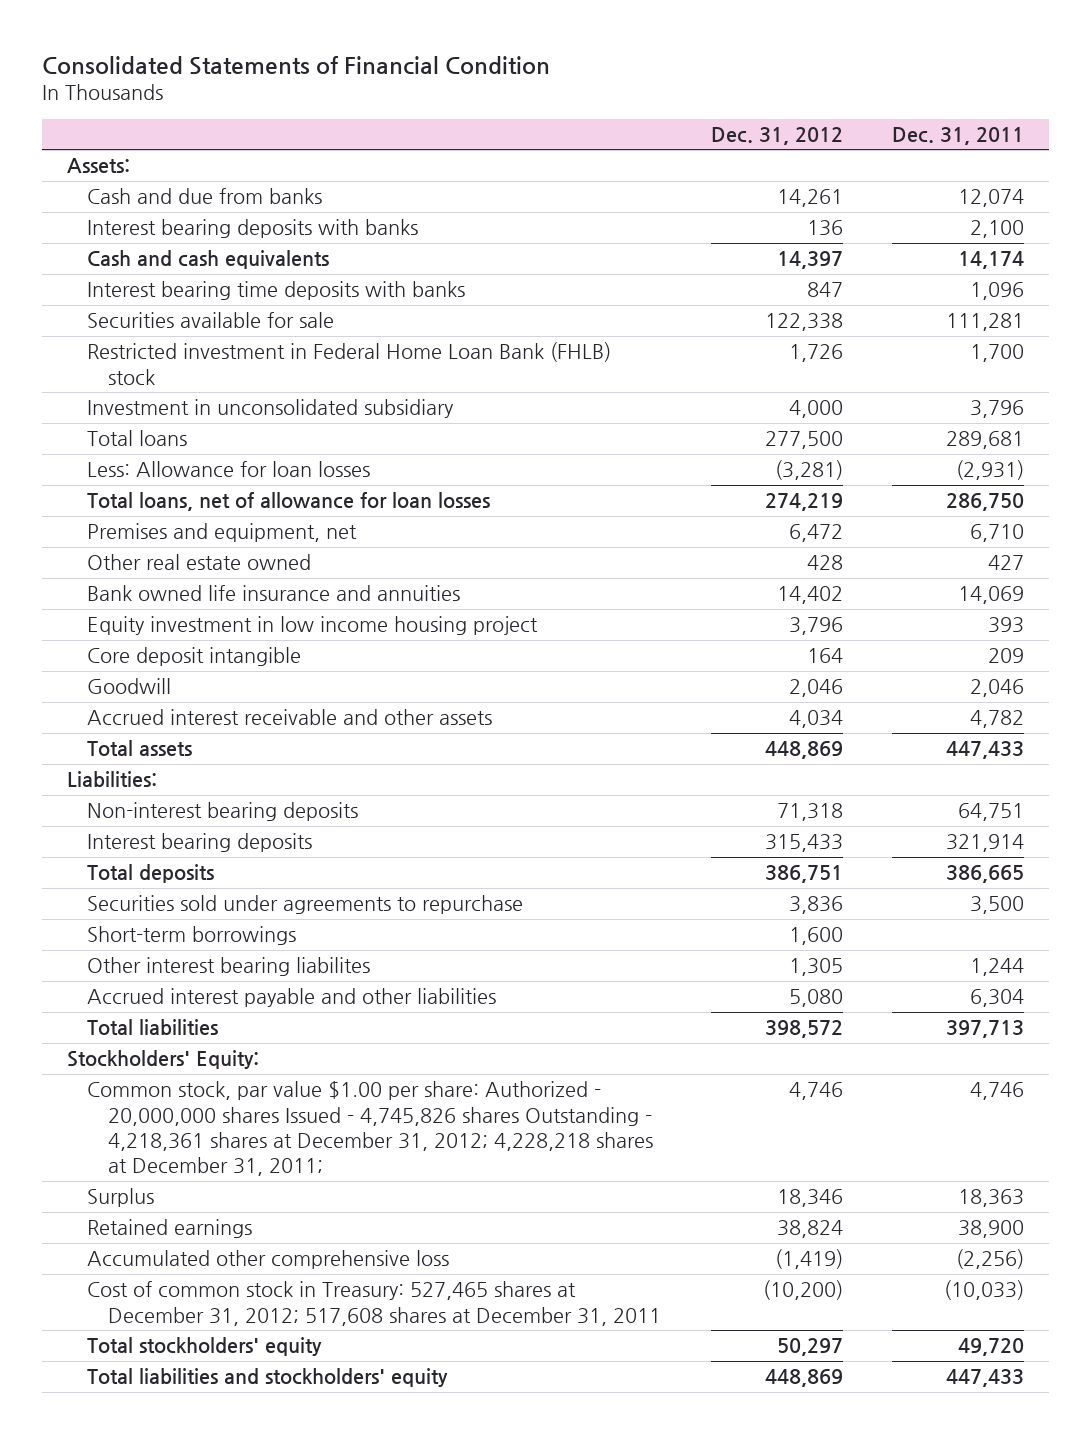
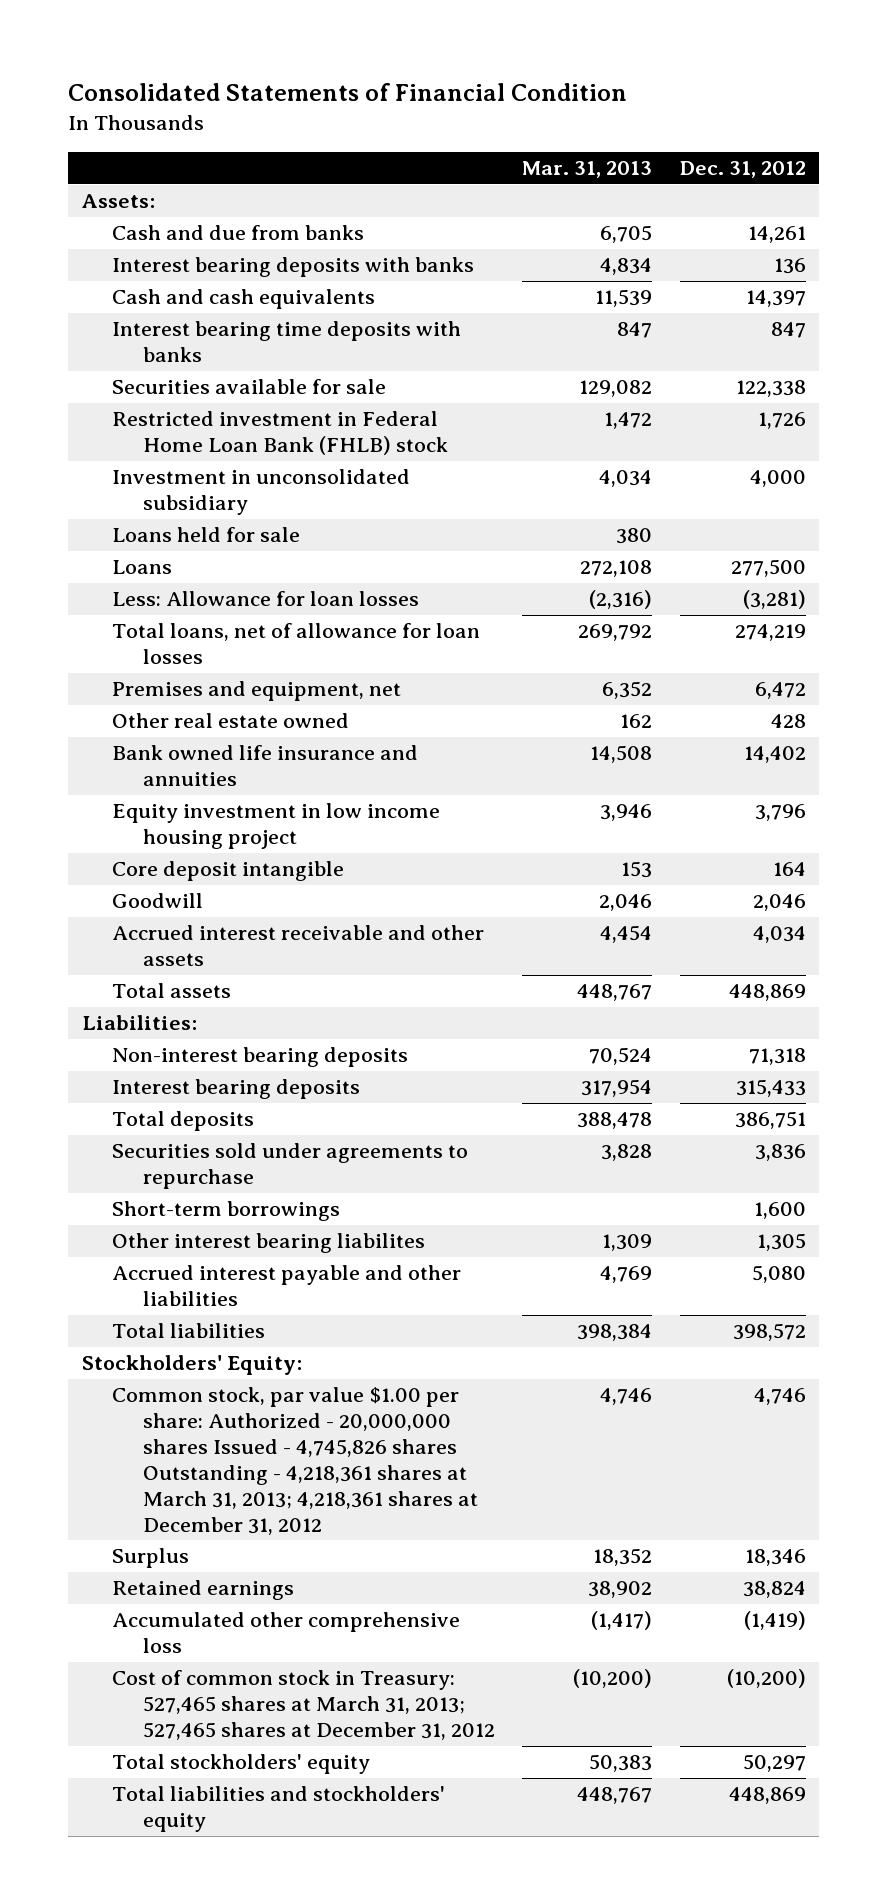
- | Dec. 31, 2012 | Dec. 31, 2011
+ | Mar. 31, 2013 | Dec. 31, 2012
- Total loans | 277,500 | 289,681
+ Loans held for sale | 380 |
+ Loans | 272,108 | 277,500
- Common stock, par value $1.00 per share: Authorized - 20,000,000 shares Issued - 4,745,826 shares Outstanding - 4,218,361 shares at December 31, 2012; 4,228,218 shares at December 31, 2011; | 4,746 | 4,746
+ Common stock, par value $1.00 per share: Authorized - 20,000,000 shares Issued - 4,745,826 shares Outstanding - 4,218,361 shares at March 31, 2013; 4,218,361 shares at December 31, 2012 | 4,746 | 4,746
- Cost of common stock in Treasury: 527,465 shares at December 31, 2012; 517,608 shares at December 31, 2011 | (10,200) | (10,033)
+ Cost of common stock in Treasury: 527,465 shares at March 31, 2013; 527,465 shares at December 31, 2012 | (10,200) | (10,200)

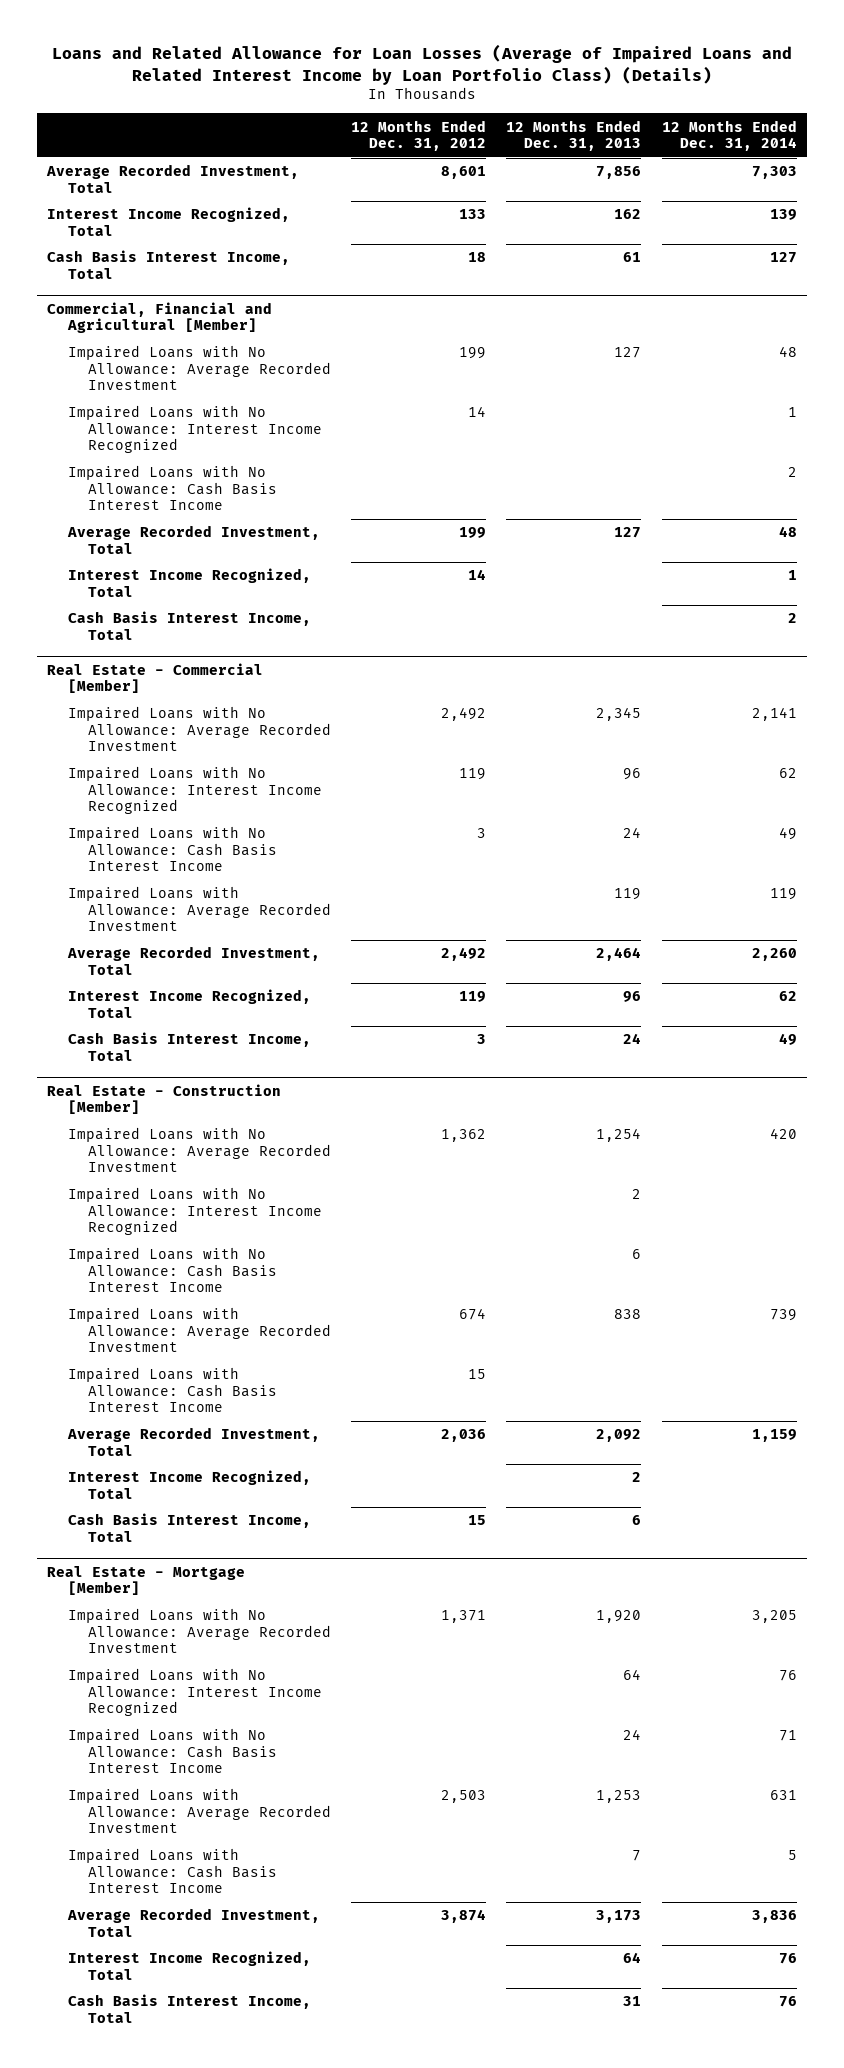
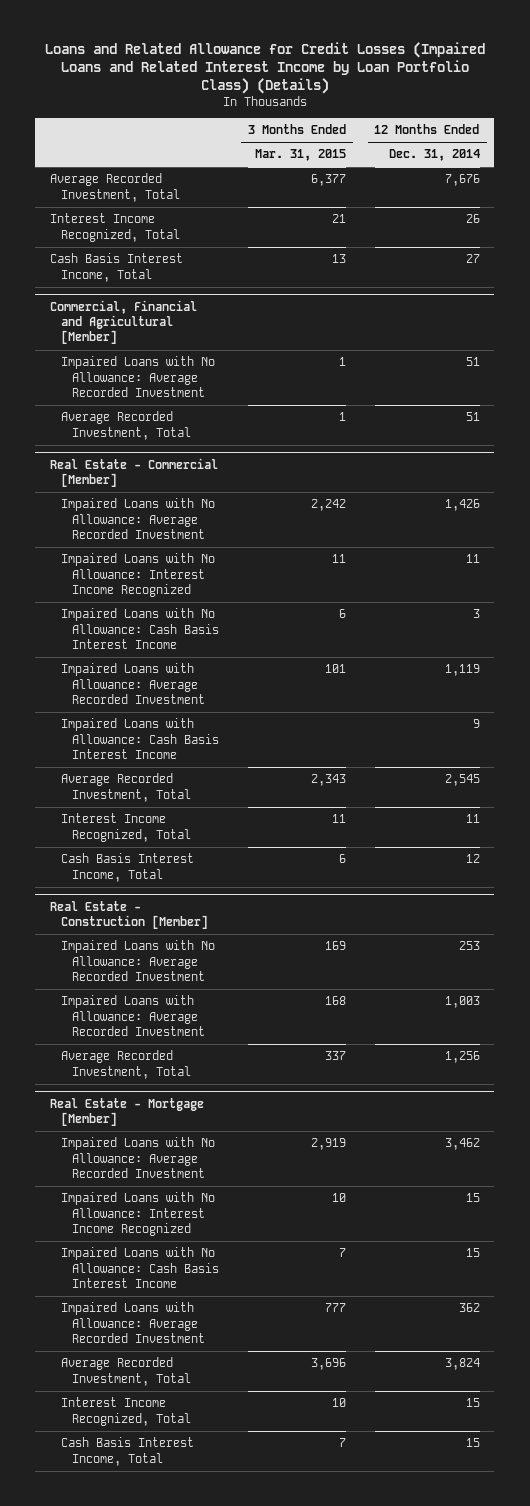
- Loans and Related Allowance for Loan Losses (Average of Impaired Loans and Related Interest Income by Loan Portfolio Class) (Details)
+ Loans and Related Allowance for Credit Losses (Impaired Loans and Related Interest Income by Loan Portfolio Class) (Details)
- | 12 Months Ended Dec. 31, 2012 | 12 Months Ended Dec. 31, 2013 | 12 Months Ended Dec. 31, 2014
+ | 3 Months Ended Mar. 31, 2015 | 12 Months Ended Dec. 31, 2014
- Average Recorded Investment, Total | 8,601 | 7,856 | 7,303
- Interest Income Recognized, Total | 133 | 162 | 139
- Cash Basis Interest Income, Total | 18 | 61 | 127
+ Average Recorded Investment, Total | 6,377 | 7,676
+ Interest Income Recognized, Total | 21 | 26
+ Cash Basis Interest Income, Total | 13 | 27
@ Commercial, Financial and Agricultural [Member]
- Impaired Loans with No Allowance: Average Recorded Investment | 199 | 127 | 48
- Impaired Loans with No Allowance: Interest Income Recognized | 14 | | 1
- Impaired Loans with No Allowance: Cash Basis Interest Income | | | 2
- Average Recorded Investment, Total | 199 | 127 | 48
- Interest Income Recognized, Total | 14 | | 1
- Cash Basis Interest Income, Total | | | 2
+ Impaired Loans with No Allowance: Average Recorded Investment | 1 | 51
+ Average Recorded Investment, Total | 1 | 51
@ Real Estate - Commercial [Member]
- Impaired Loans with No Allowance: Average Recorded Investment | 2,492 | 2,345 | 2,141
- Impaired Loans with No Allowance: Interest Income Recognized | 119 | 96 | 62
- Impaired Loans with No Allowance: Cash Basis Interest Income | 3 | 24 | 49
- Impaired Loans with Allowance: Average Recorded Investment | | 119 | 119
- Average Recorded Investment, Total | 2,492 | 2,464 | 2,260
- Interest Income Recognized, Total | 119 | 96 | 62
- Cash Basis Interest Income, Total | 3 | 24 | 49
+ Impaired Loans with No Allowance: Average Recorded Investment | 2,242 | 1,426
+ Impaired Loans with No Allowance: Interest Income Recognized | 11 | 11
+ Impaired Loans with No Allowance: Cash Basis Interest Income | 6 | 3
+ Impaired Loans with Allowance: Average Recorded Investment | 101 | 1,119
+ Impaired Loans with Allowance: Cash Basis Interest Income | | 9
+ Average Recorded Investment, Total | 2,343 | 2,545
+ Interest Income Recognized, Total | 11 | 11
+ Cash Basis Interest Income, Total | 6 | 12
@ Real Estate - Construction [Member]
- Impaired Loans with No Allowance: Average Recorded Investment | 1,362 | 1,254 | 420
- Impaired Loans with No Allowance: Interest Income Recognized | | 2 |
- Impaired Loans with No Allowance: Cash Basis Interest Income | | 6 |
- Impaired Loans with Allowance: Average Recorded Investment | 674 | 838 | 739
- Impaired Loans with Allowance: Cash Basis Interest Income | 15 | |
- Average Recorded Investment, Total | 2,036 | 2,092 | 1,159
- Interest Income Recognized, Total | | 2 |
- Cash Basis Interest Income, Total | 15 | 6 |
+ Impaired Loans with No Allowance: Average Recorded Investment | 169 | 253
+ Impaired Loans with Allowance: Average Recorded Investment | 168 | 1,003
+ Average Recorded Investment, Total | 337 | 1,256
@ Real Estate - Mortgage [Member]
- Impaired Loans with No Allowance: Average Recorded Investment | 1,371 | 1,920 | 3,205
- Impaired Loans with No Allowance: Interest Income Recognized | | 64 | 76
- Impaired Loans with No Allowance: Cash Basis Interest Income | | 24 | 71
- Impaired Loans with Allowance: Average Recorded Investment | 2,503 | 1,253 | 631
- Impaired Loans with Allowance: Cash Basis Interest Income | | 7 | 5
- Average Recorded Investment, Total | 3,874 | 3,173 | 3,836
- Interest Income Recognized, Total | | 64 | 76
- Cash Basis Interest Income, Total | | 31 | 76
+ Impaired Loans with No Allowance: Average Recorded Investment | 2,919 | 3,462
+ Impaired Loans with No Allowance: Interest Income Recognized | 10 | 15
+ Impaired Loans with No Allowance: Cash Basis Interest Income | 7 | 15
+ Impaired Loans with Allowance: Average Recorded Investment | 777 | 362
+ Average Recorded Investment, Total | 3,696 | 3,824
+ Interest Income Recognized, Total | 10 | 15
+ Cash Basis Interest Income, Total | 7 | 15

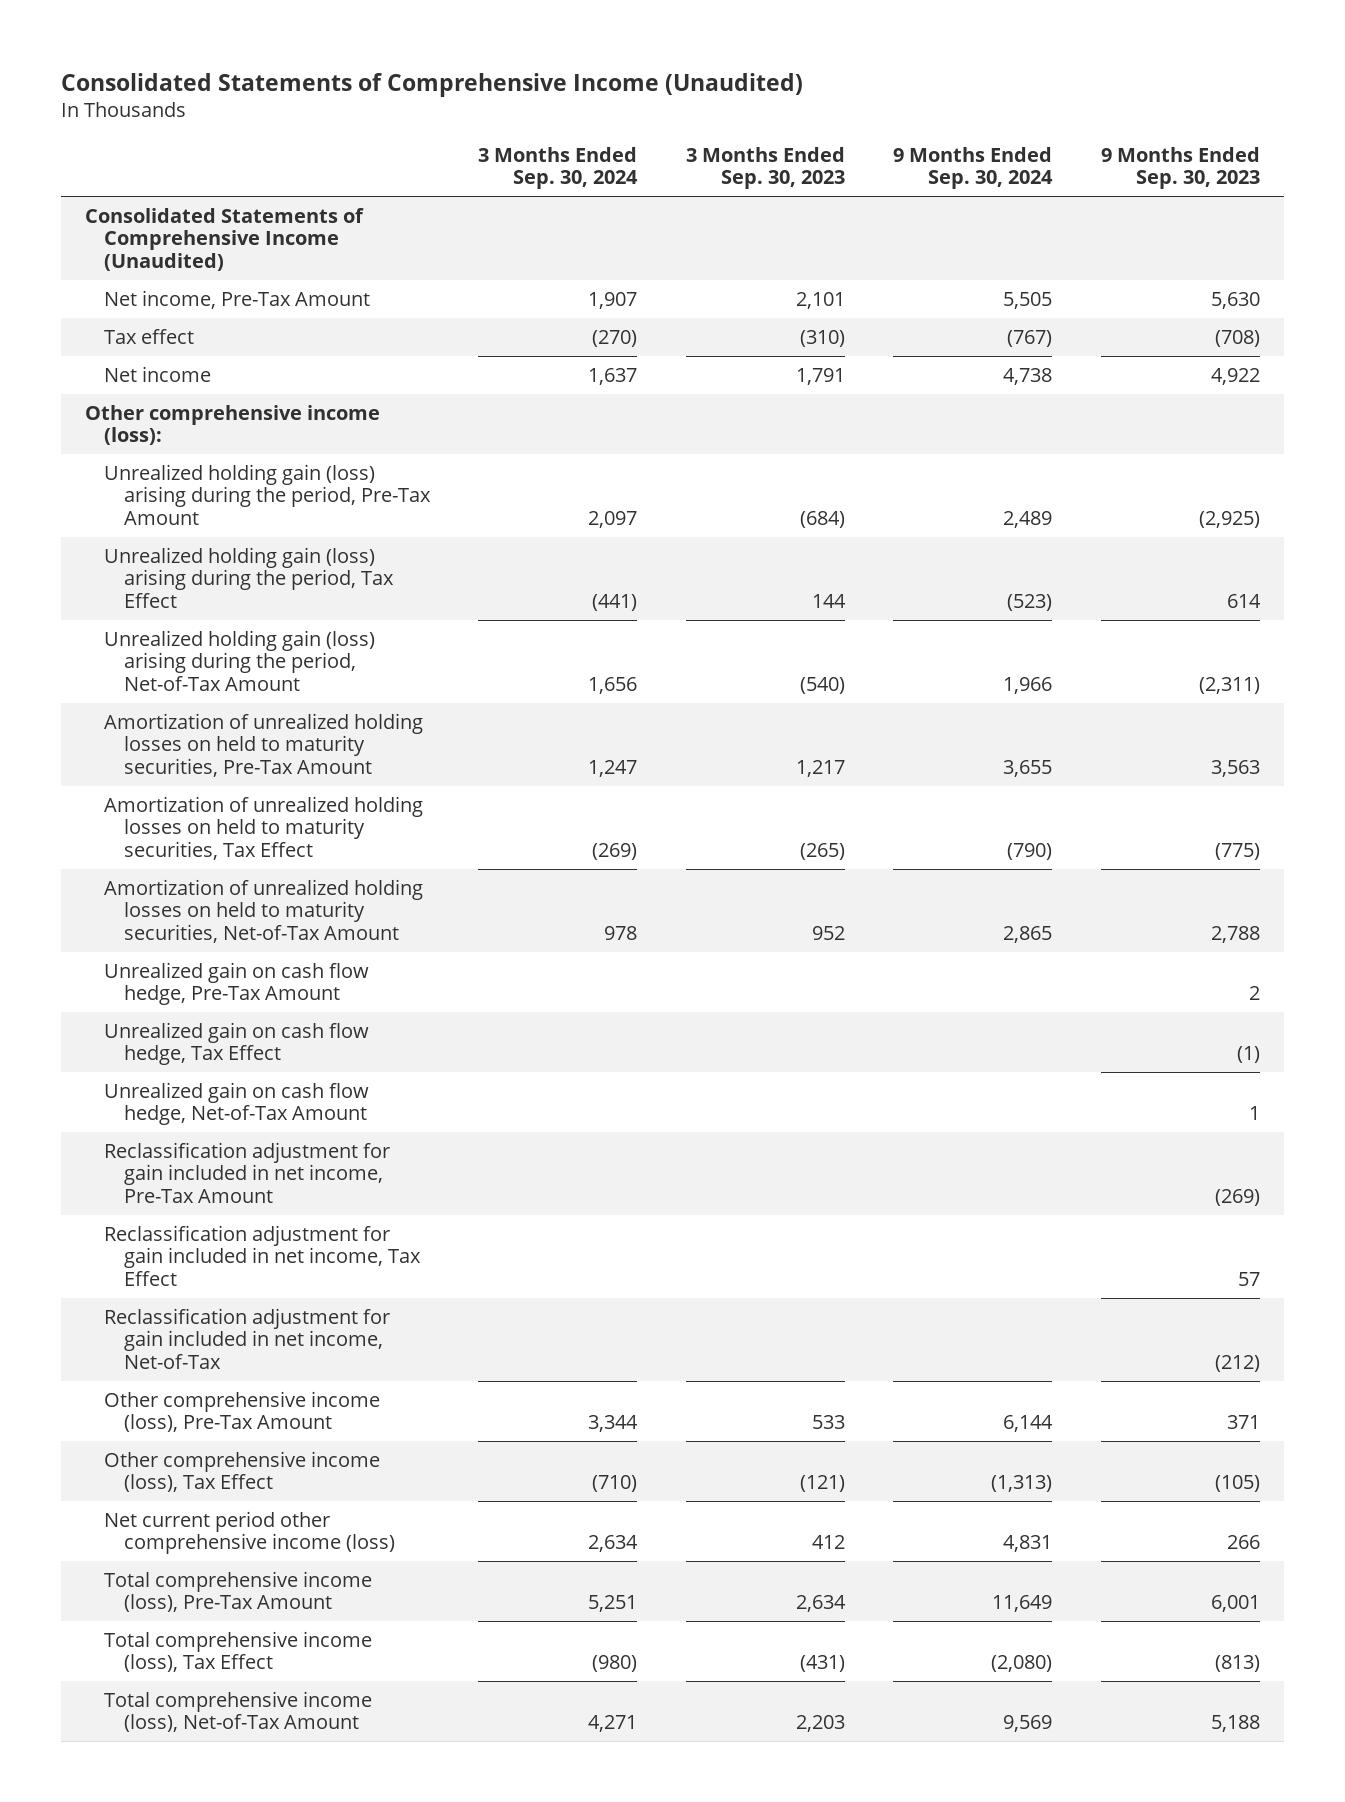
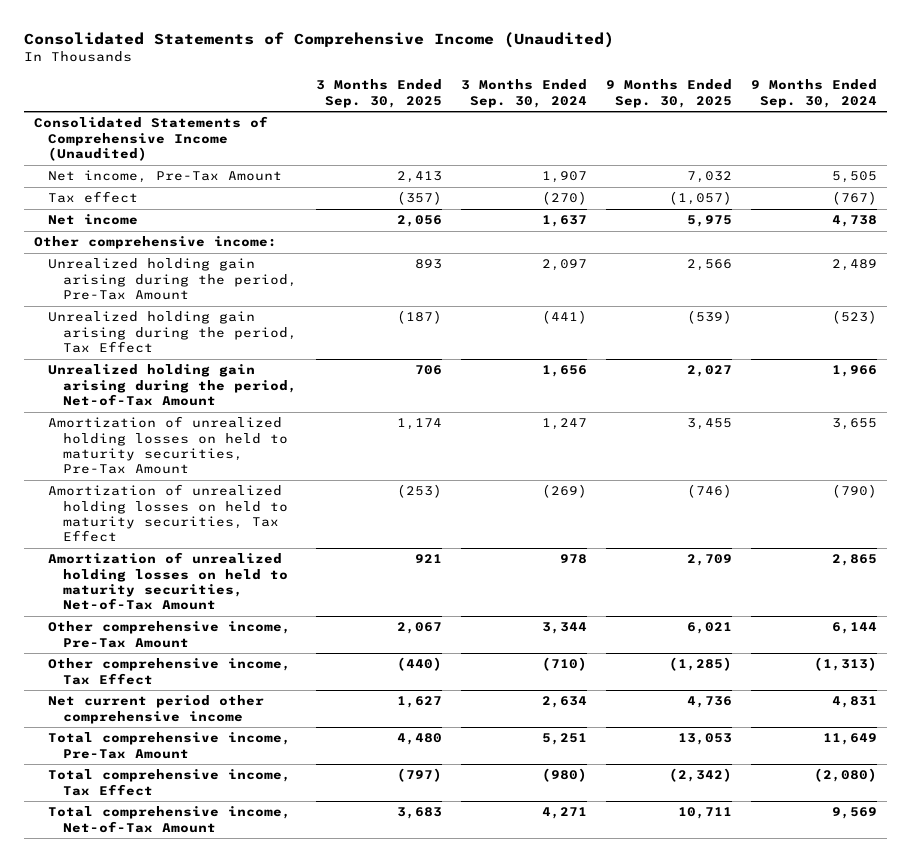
- | 3 Months Ended Sep. 30, 2024 | 3 Months Ended Sep. 30, 2023 | 9 Months Ended Sep. 30, 2024 | 9 Months Ended Sep. 30, 2023
+ | 3 Months Ended Sep. 30, 2025 | 3 Months Ended Sep. 30, 2024 | 9 Months Ended Sep. 30, 2025 | 9 Months Ended Sep. 30, 2024
- Other comprehensive income (loss):
- Unrealized holding gain (loss) arising during the period, Pre-Tax Amount | 2,097 | (684) | 2,489 | (2,925)
- Unrealized holding gain (loss) arising during the period, Tax Effect | (441) | 144 | (523) | 614
- Unrealized holding gain (loss) arising during the period, Net-of-Tax Amount | 1,656 | (540) | 1,966 | (2,311)
+ Other comprehensive income:
+ Unrealized holding gain arising during the period, Pre-Tax Amount | 893 | 2,097 | 2,566 | 2,489
+ Unrealized holding gain arising during the period, Tax Effect | (187) | (441) | (539) | (523)
+ Unrealized holding gain arising during the period, Net-of-Tax Amount | 706 | 1,656 | 2,027 | 1,966
- Unrealized gain on cash flow hedge, Pre-Tax Amount | | | | 2
- Unrealized gain on cash flow hedge, Tax Effect | | | | (1)
- Unrealized gain on cash flow hedge, Net-of-Tax Amount | | | | 1
- Reclassification adjustment for gain included in net income, Pre-Tax Amount | | | | (269)
- Reclassification adjustment for gain included in net income, Tax Effect | | | | 57
- Reclassification adjustment for gain included in net income, Net-of-Tax | | | | (212)
- Other comprehensive income (loss), Pre-Tax Amount | 3,344 | 533 | 6,144 | 371
- Other comprehensive income (loss), Tax Effect | (710) | (121) | (1,313) | (105)
- Net current period other comprehensive income (loss) | 2,634 | 412 | 4,831 | 266
- Total comprehensive income (loss), Pre-Tax Amount | 5,251 | 2,634 | 11,649 | 6,001
- Total comprehensive income (loss), Tax Effect | (980) | (431) | (2,080) | (813)
- Total comprehensive income (loss), Net-of-Tax Amount | 4,271 | 2,203 | 9,569 | 5,188
+ Other comprehensive income, Pre-Tax Amount | 2,067 | 3,344 | 6,021 | 6,144
+ Other comprehensive income, Tax Effect | (440) | (710) | (1,285) | (1,313)
+ Net current period other comprehensive income | 1,627 | 2,634 | 4,736 | 4,831
+ Total comprehensive income, Pre-Tax Amount | 4,480 | 5,251 | 13,053 | 11,649
+ Total comprehensive income, Tax Effect | (797) | (980) | (2,342) | (2,080)
+ Total comprehensive income, Net-of-Tax Amount | 3,683 | 4,271 | 10,711 | 9,569

